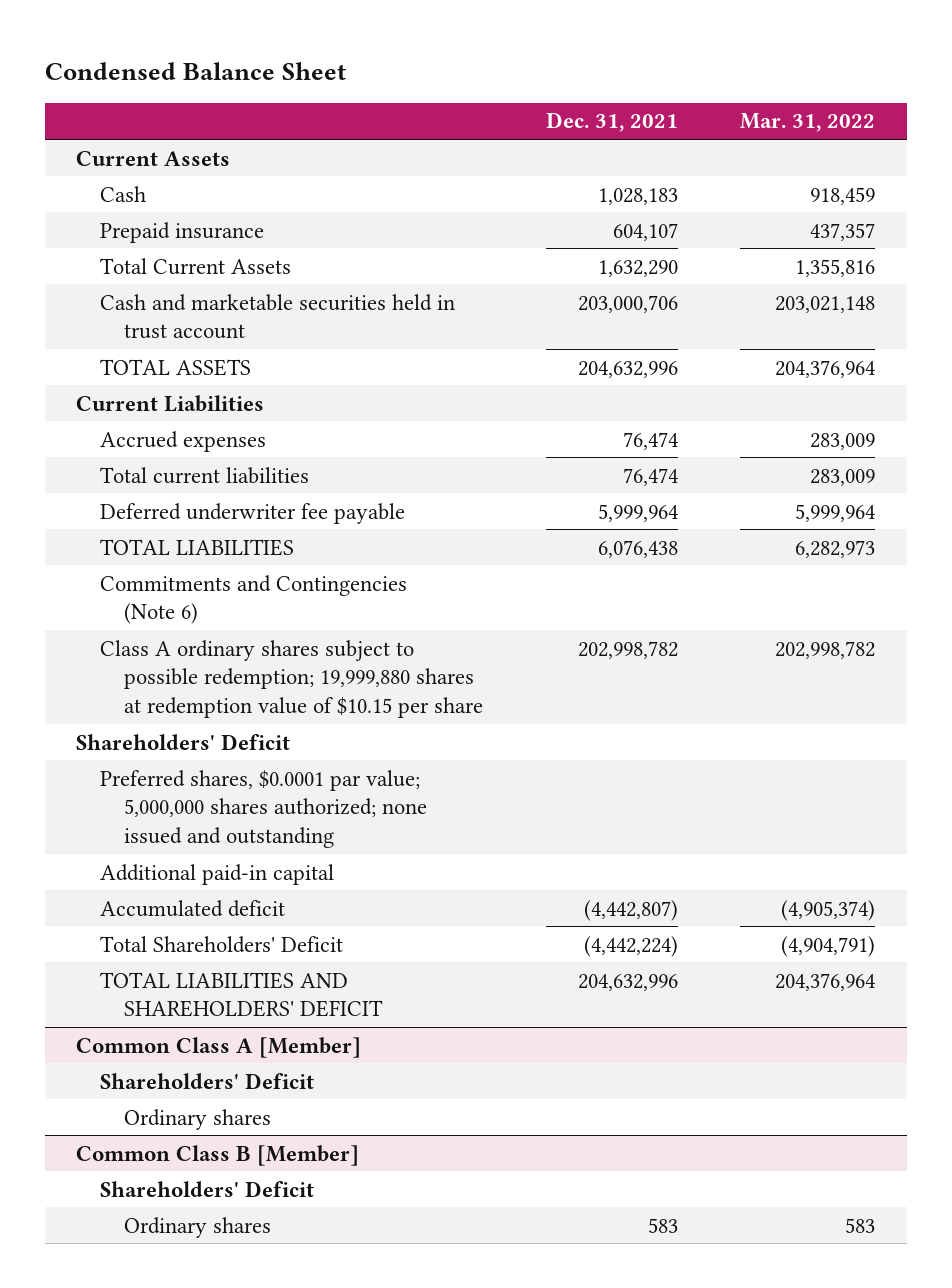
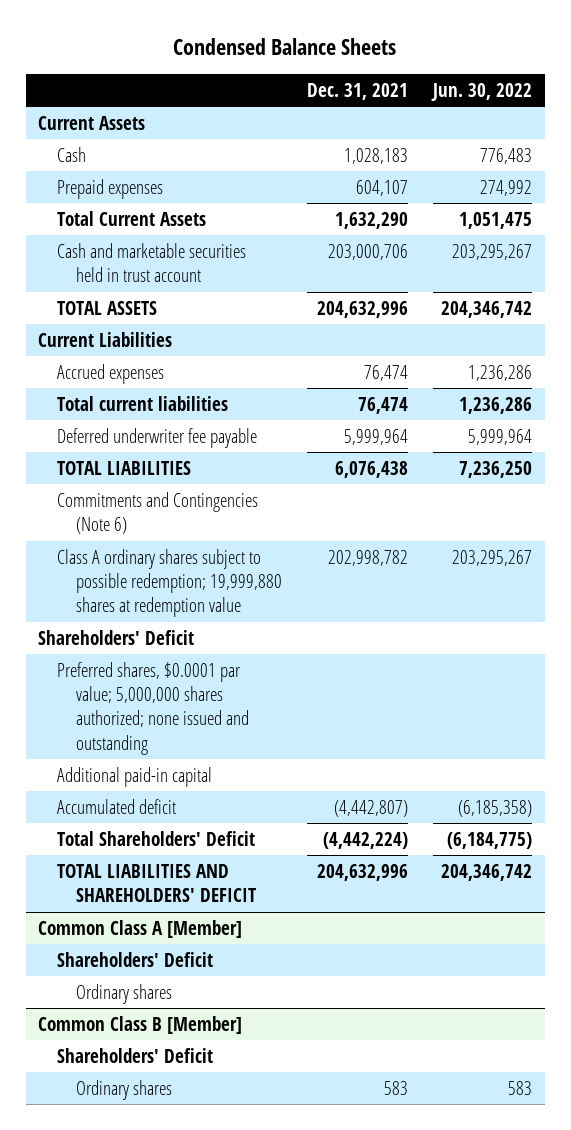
- Condensed Balance Sheet
+ Condensed Balance Sheets
- | Dec. 31, 2021 | Mar. 31, 2022
+ | Dec. 31, 2021 | Jun. 30, 2022
- Prepaid insurance | 604,107 | 437,357
+ Prepaid expenses | 604,107 | 274,992
- Class A ordinary shares subject to possible redemption; 19,999,880 shares at redemption value of $10.15 per share | 202,998,782 | 202,998,782
+ Class A ordinary shares subject to possible redemption; 19,999,880 shares at redemption value | 202,998,782 | 203,295,267

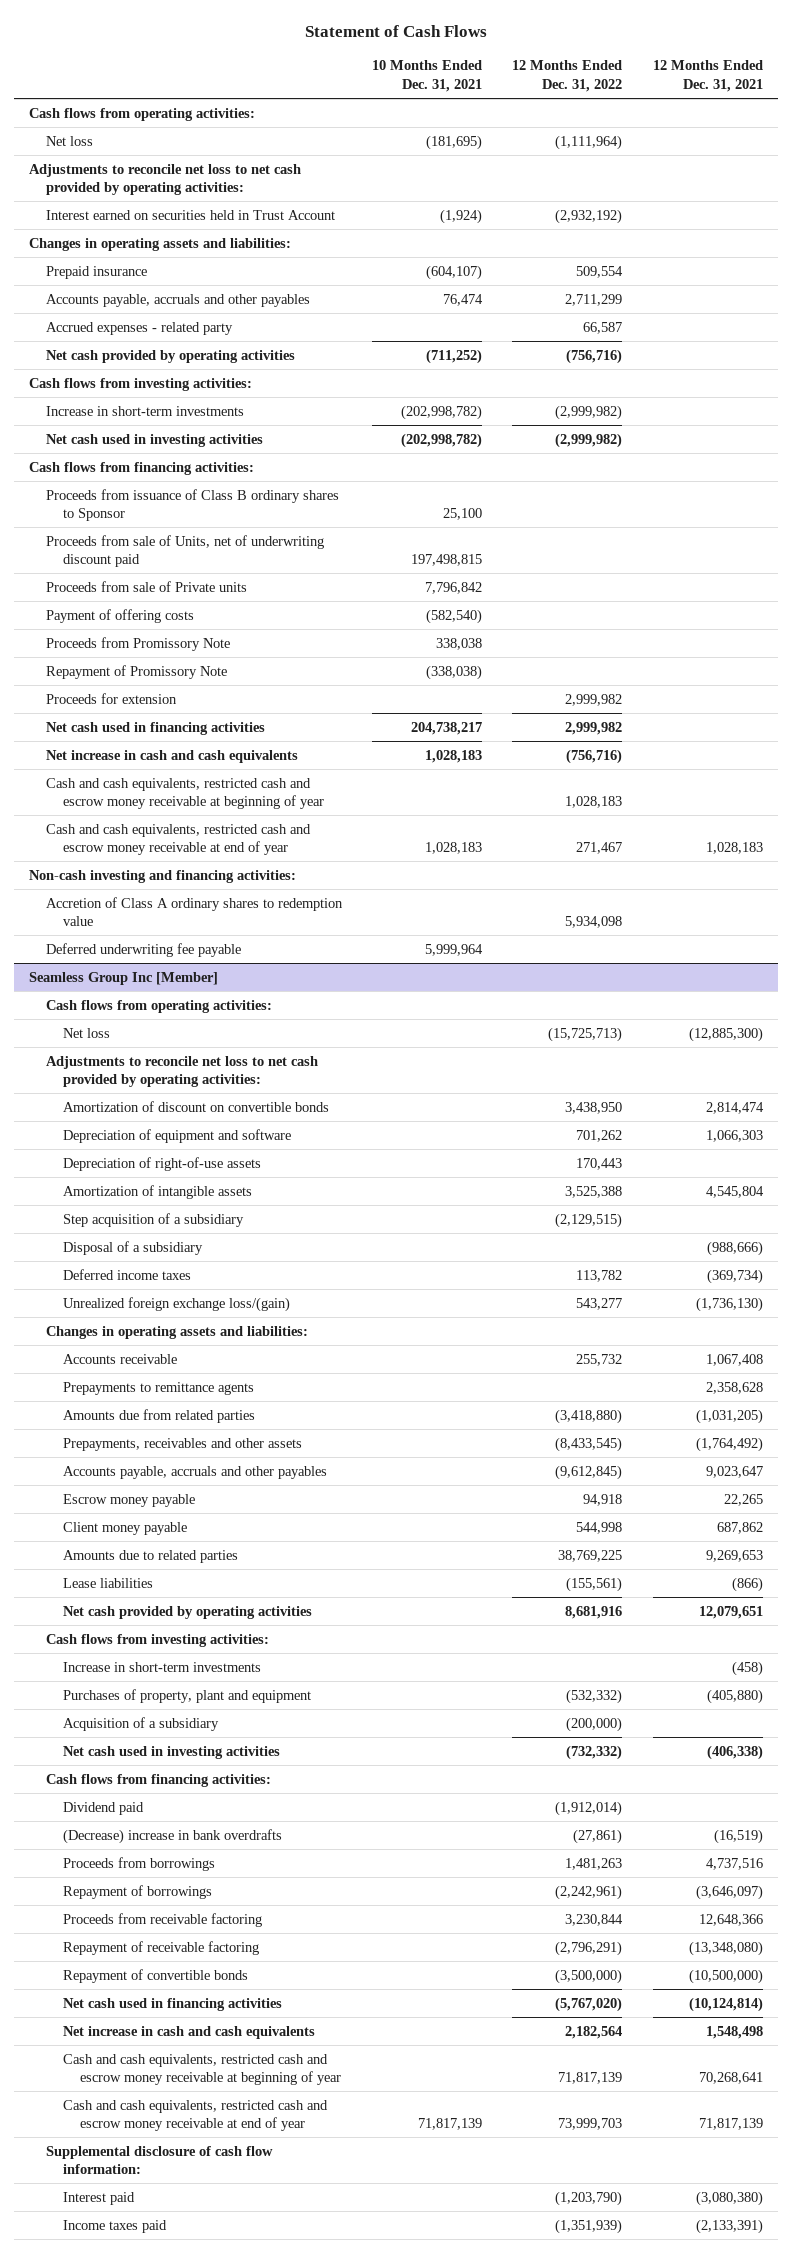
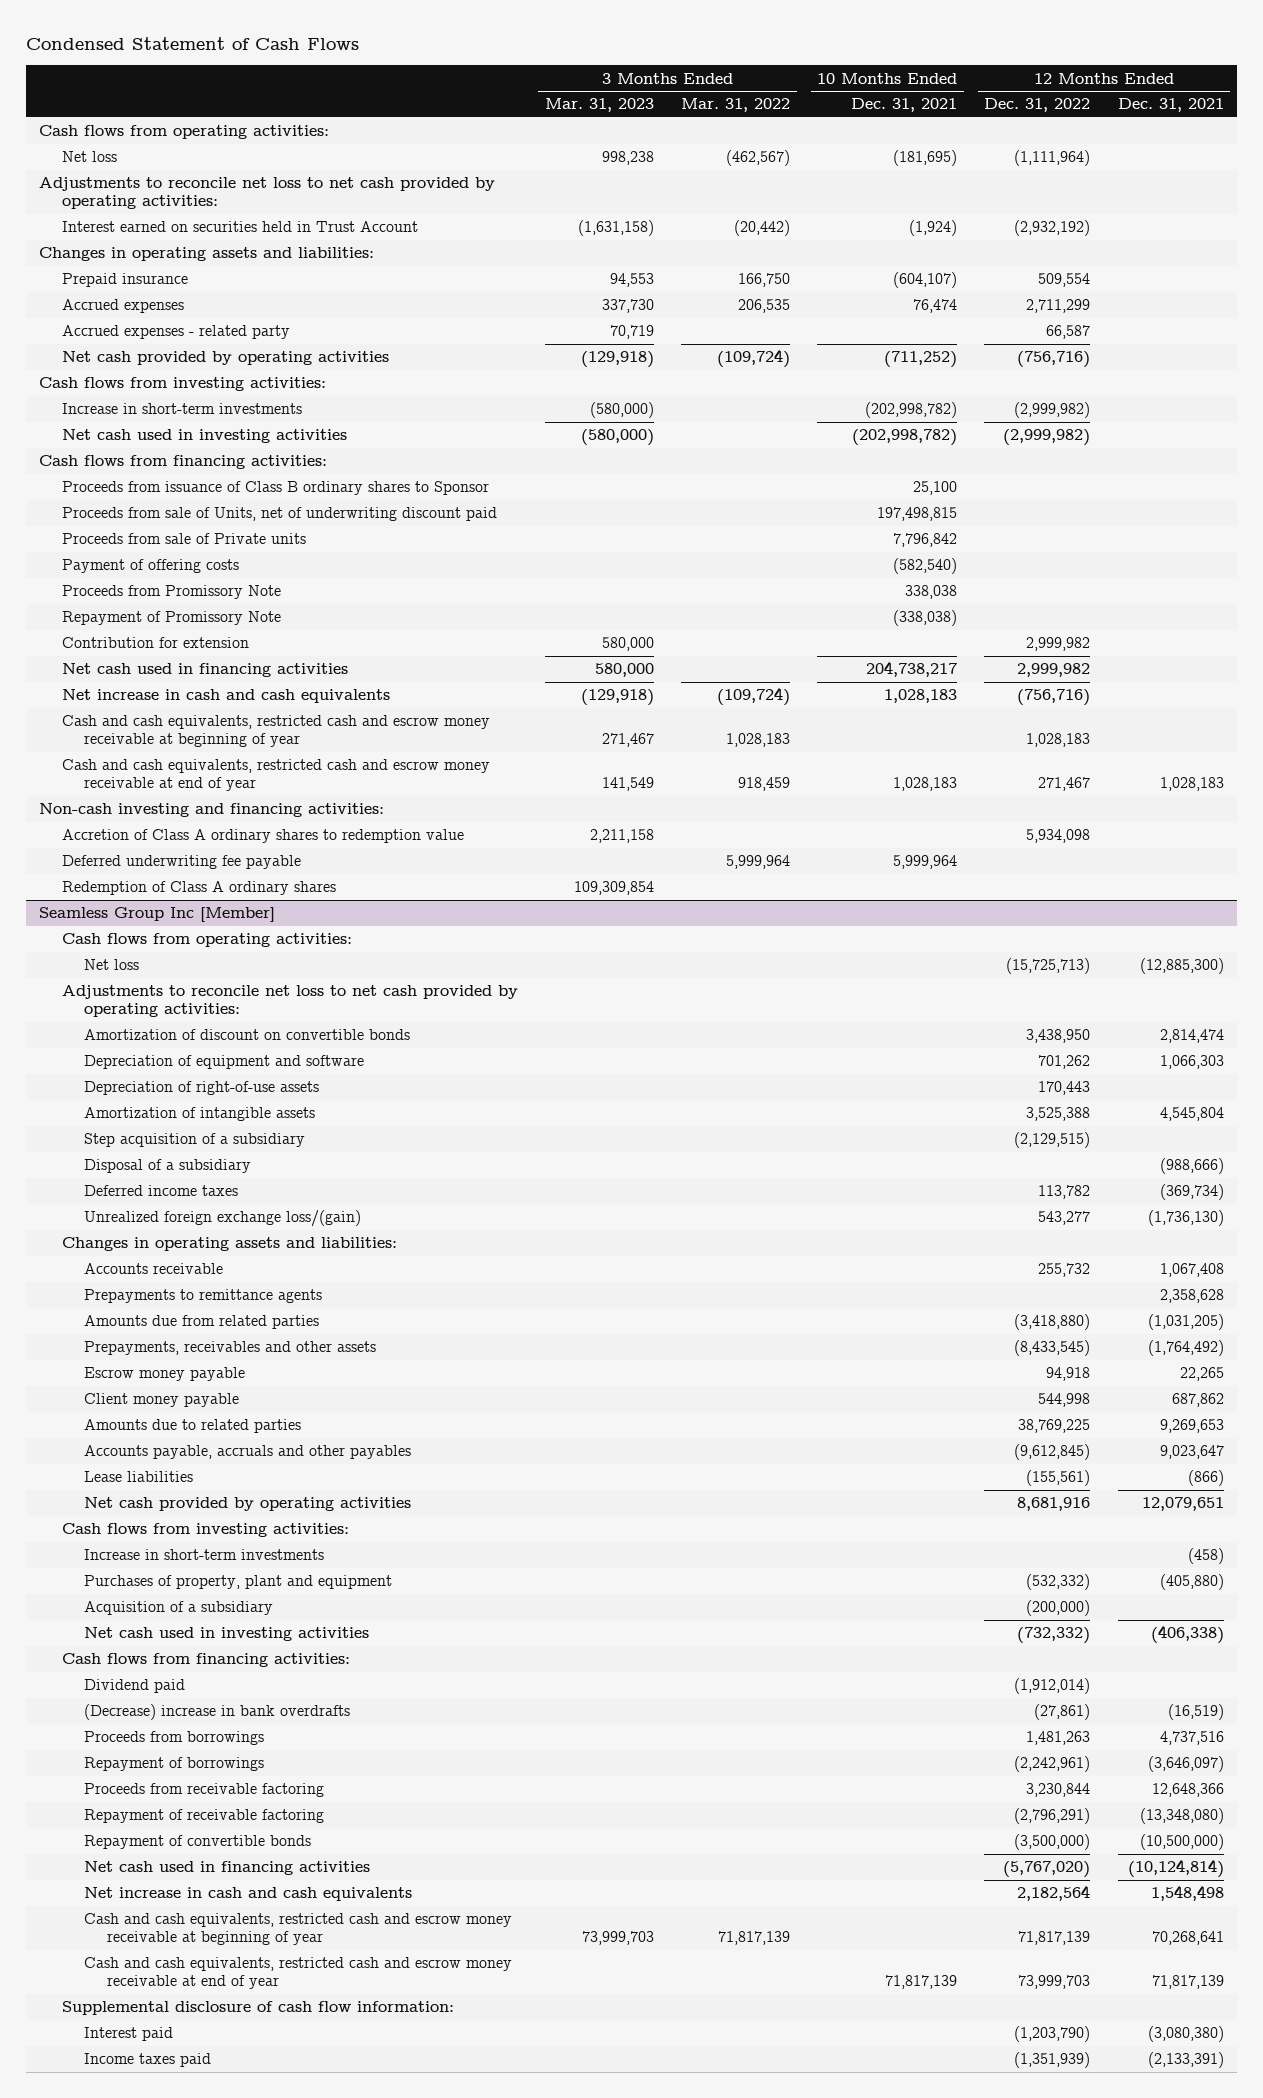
- Statement of Cash Flows
+ Condensed Statement of Cash Flows
- | 10 Months Ended Dec. 31, 2021 | 12 Months Ended Dec. 31, 2022 | 12 Months Ended Dec. 31, 2021
+ | 3 Months Ended Mar. 31, 2023 | 3 Months Ended Mar. 31, 2022 | 10 Months Ended Dec. 31, 2021 | 12 Months Ended Dec. 31, 2022 | 12 Months Ended Dec. 31, 2021
- Accounts payable, accruals and other payables | 76,474 | 2,711,299 |
+ Accrued expenses | 337,730 | 206,535 | 76,474 | 2,711,299 |
- Proceeds for extension | | 2,999,982 |
+ Contribution for extension | 580,000 | | | 2,999,982 |
+ Redemption of Class A ordinary shares | 109,309,854 | | | |
@ Seamless Group Inc [Member]
moved down: Accounts payable, accruals and other payables | | | | (9,612,845) | 9,023,647

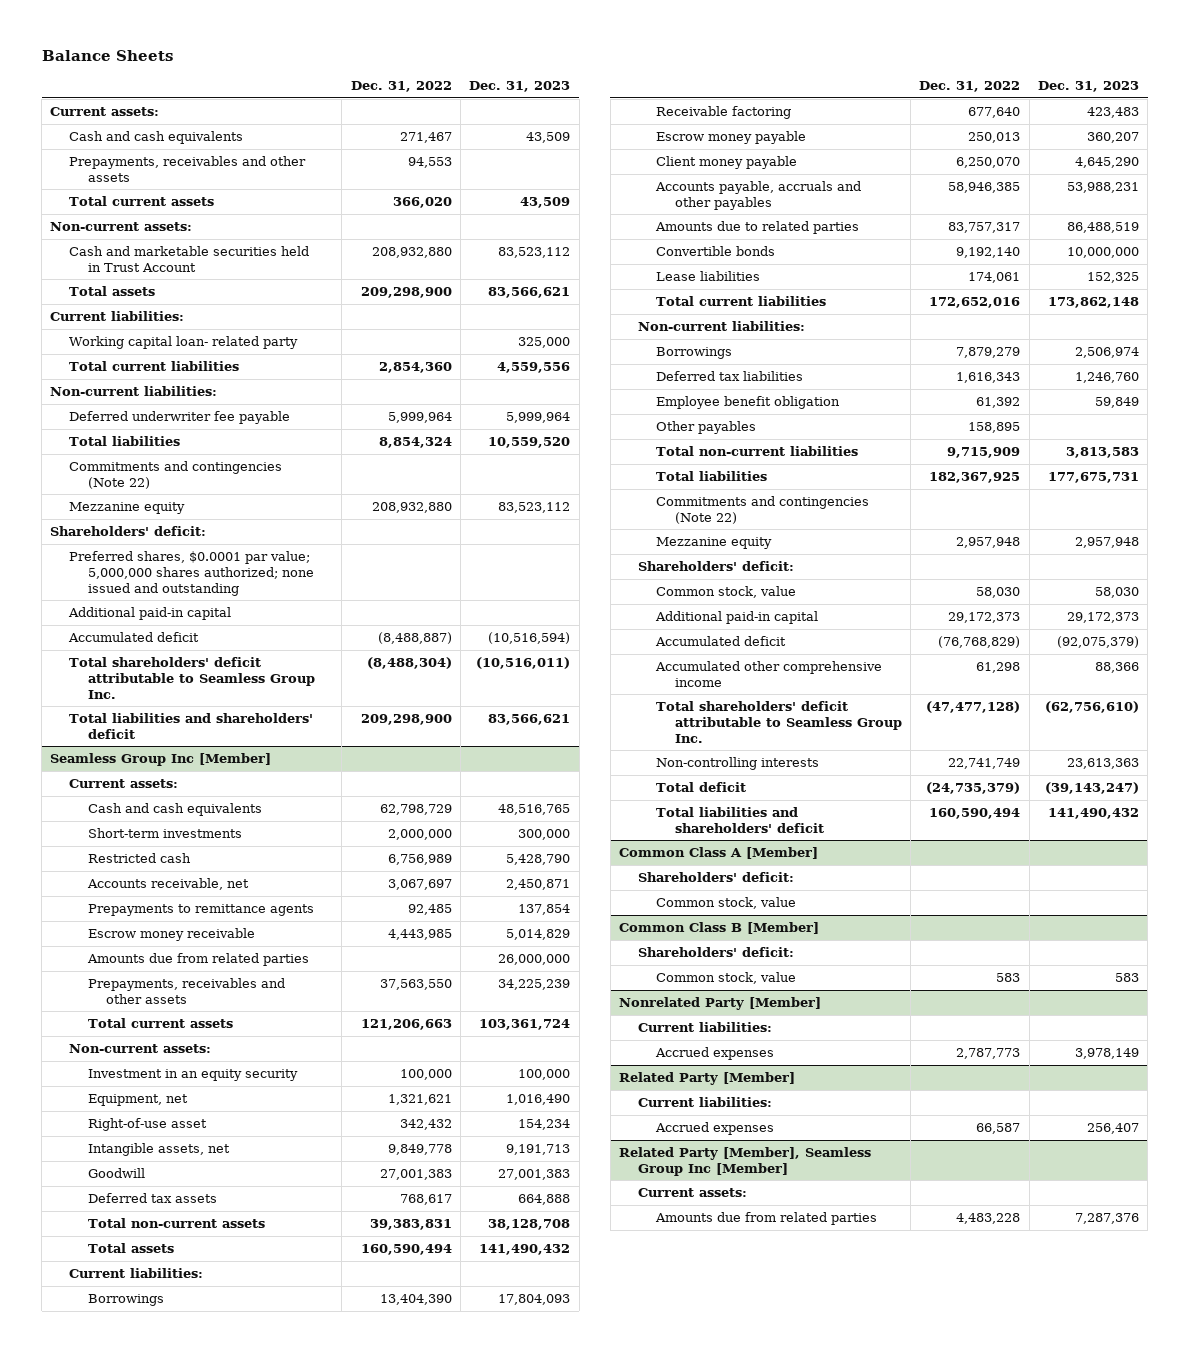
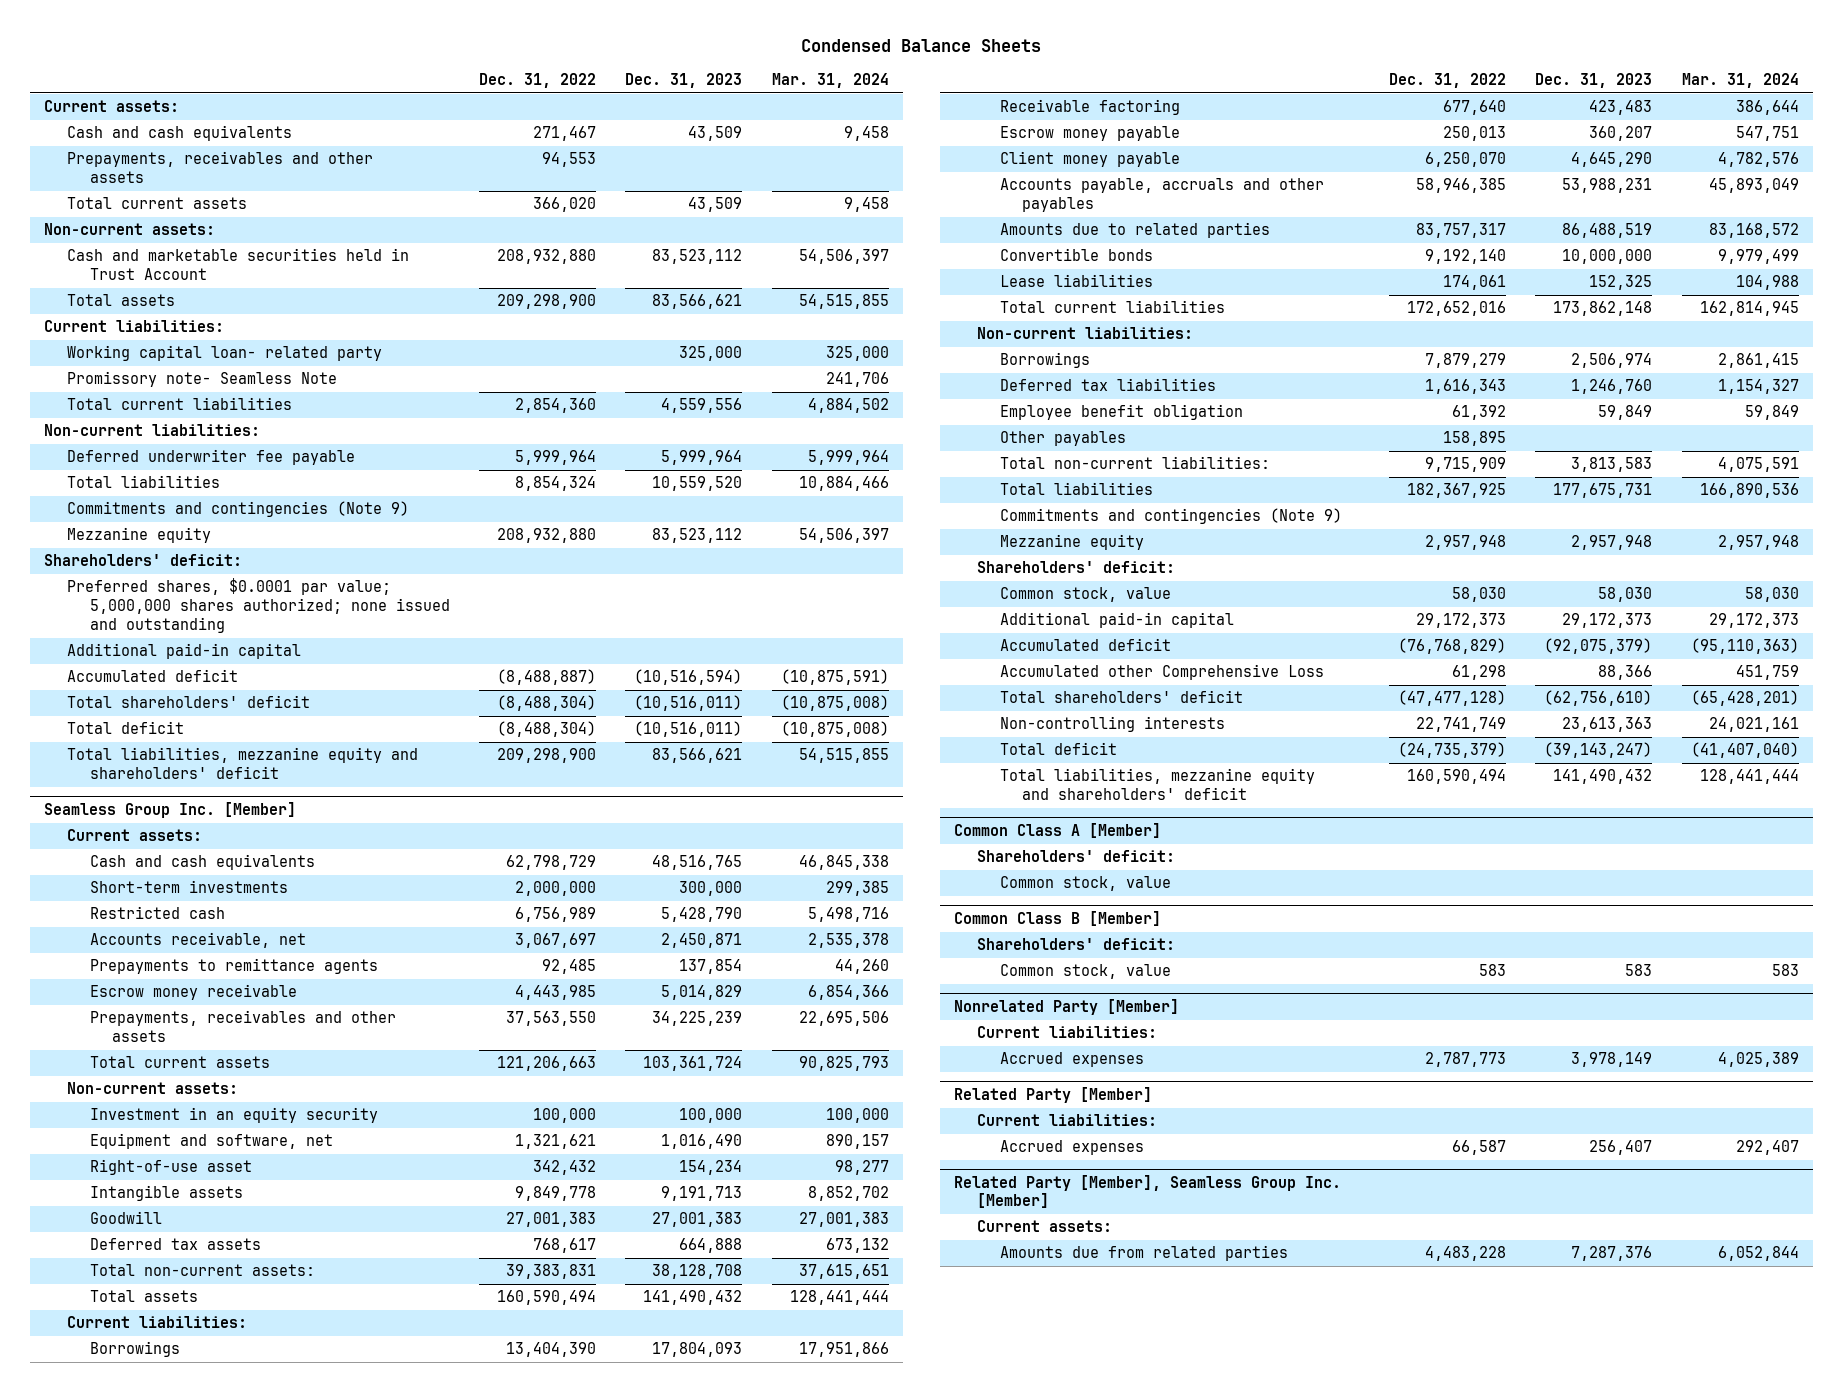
- Balance Sheets
+ Condensed Balance Sheets
- | Dec. 31, 2022 | Dec. 31, 2023
+ | Dec. 31, 2022 | Dec. 31, 2023 | Mar. 31, 2024
+ Promissory note- Seamless Note | | | 241,706
- Commitments and contingencies (Note 22)
+ Commitments and contingencies (Note 9)
- Total shareholders' deficit attributable to Seamless Group Inc. | (8,488,304) | (10,516,011)
- Total liabilities and shareholders' deficit | 209,298,900 | 83,566,621
- Seamless Group Inc [Member]
+ Total shareholders' deficit | (8,488,304) | (10,516,011) | (10,875,008)
+ Total deficit | (8,488,304) | (10,516,011) | (10,875,008)
+ Total liabilities, mezzanine equity and shareholders' deficit | 209,298,900 | 83,566,621 | 54,515,855
+ Seamless Group Inc. [Member]
- Amounts due from related parties | | 26,000,000
- Equipment, net | 1,321,621 | 1,016,490
+ Equipment and software, net | 1,321,621 | 1,016,490 | 890,157
- Intangible assets, net | 9,849,778 | 9,191,713
+ Intangible assets | 9,849,778 | 9,191,713 | 8,852,702
- Total non-current assets | 39,383,831 | 38,128,708
+ Total non-current assets: | 39,383,831 | 38,128,708 | 37,615,651
- Total non-current liabilities | 9,715,909 | 3,813,583
+ Total non-current liabilities: | 9,715,909 | 3,813,583 | 4,075,591
- Commitments and contingencies (Note 22)
+ Commitments and contingencies (Note 9)
- Accumulated other comprehensive income | 61,298 | 88,366
- Total shareholders' deficit attributable to Seamless Group Inc. | (47,477,128) | (62,756,610)
+ Accumulated other Comprehensive Loss | 61,298 | 88,366 | 451,759
+ Total shareholders' deficit | (47,477,128) | (62,756,610) | (65,428,201)
- Total liabilities and shareholders' deficit | 160,590,494 | 141,490,432
+ Total liabilities, mezzanine equity and shareholders' deficit | 160,590,494 | 141,490,432 | 128,441,444
- Related Party [Member], Seamless Group Inc [Member]
+ Related Party [Member], Seamless Group Inc. [Member]

